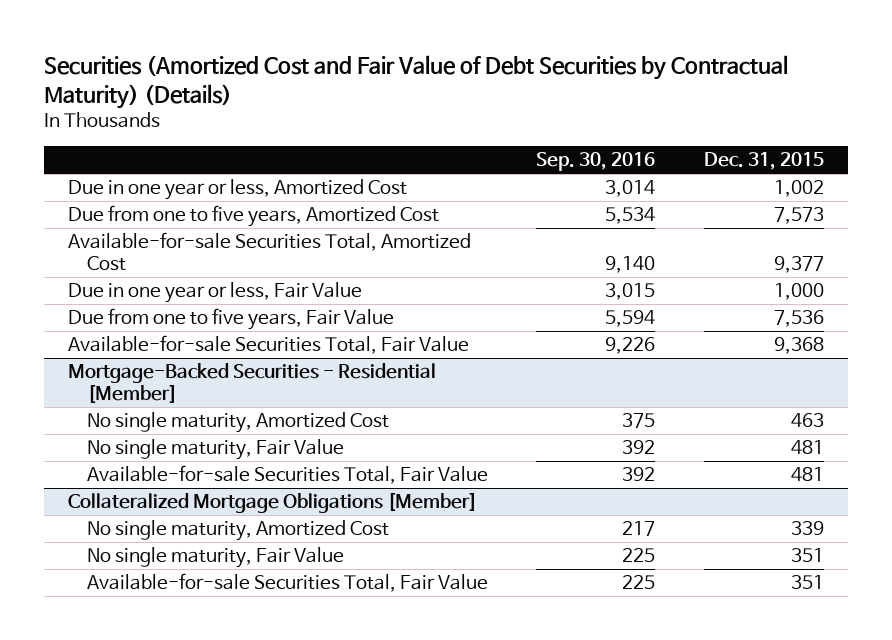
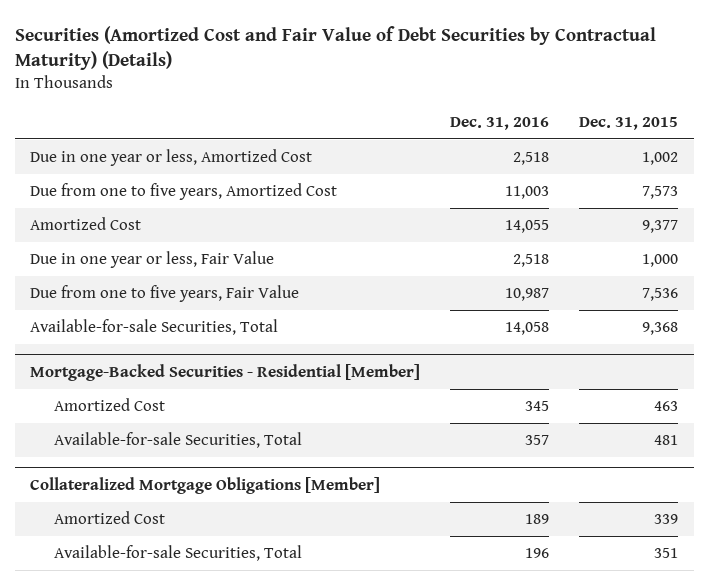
- | Sep. 30, 2016 | Dec. 31, 2015
+ | Dec. 31, 2016 | Dec. 31, 2015
- Available-for-sale Securities Total, Amortized Cost | 9,140 | 9,377
+ Amortized Cost | 14,055 | 9,377
- Available-for-sale Securities Total, Fair Value | 9,226 | 9,368
+ Available-for-sale Securities, Total | 14,058 | 9,368
@ Mortgage-Backed Securities - Residential [Member]
- No single maturity, Amortized Cost | 375 | 463
- No single maturity, Fair Value | 392 | 481
- Available-for-sale Securities Total, Fair Value | 392 | 481
+ Amortized Cost | 345 | 463
+ Available-for-sale Securities, Total | 357 | 481
@ Collateralized Mortgage Obligations [Member]
- No single maturity, Amortized Cost | 217 | 339
- No single maturity, Fair Value | 225 | 351
- Available-for-sale Securities Total, Fair Value | 225 | 351
+ Amortized Cost | 189 | 339
+ Available-for-sale Securities, Total | 196 | 351

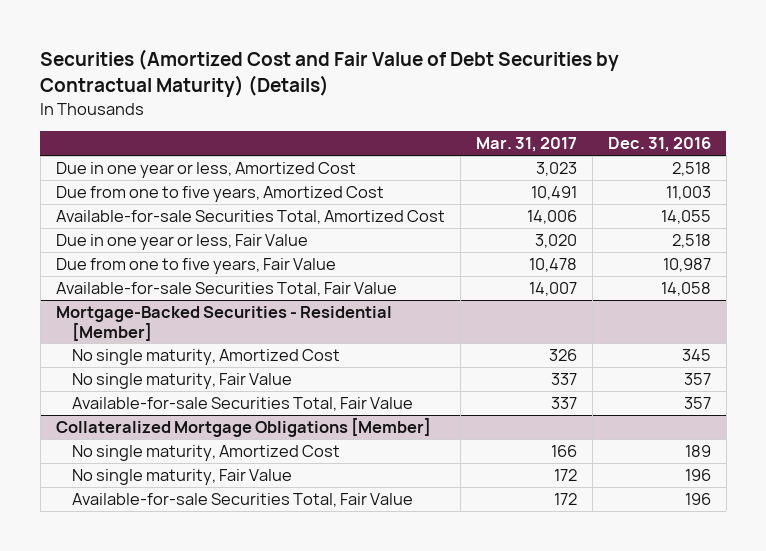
- | Dec. 31, 2016 | Dec. 31, 2015
+ | Mar. 31, 2017 | Dec. 31, 2016
- Amortized Cost | 14,055 | 9,377
+ Available-for-sale Securities Total, Amortized Cost | 14,006 | 14,055
- Available-for-sale Securities, Total | 14,058 | 9,368
+ Available-for-sale Securities Total, Fair Value | 14,007 | 14,058
@ Mortgage-Backed Securities - Residential [Member]
- Amortized Cost | 345 | 463
- Available-for-sale Securities, Total | 357 | 481
+ No single maturity, Amortized Cost | 326 | 345
+ No single maturity, Fair Value | 337 | 357
+ Available-for-sale Securities Total, Fair Value | 337 | 357
@ Collateralized Mortgage Obligations [Member]
- Amortized Cost | 189 | 339
- Available-for-sale Securities, Total | 196 | 351
+ No single maturity, Amortized Cost | 166 | 189
+ No single maturity, Fair Value | 172 | 196
+ Available-for-sale Securities Total, Fair Value | 172 | 196

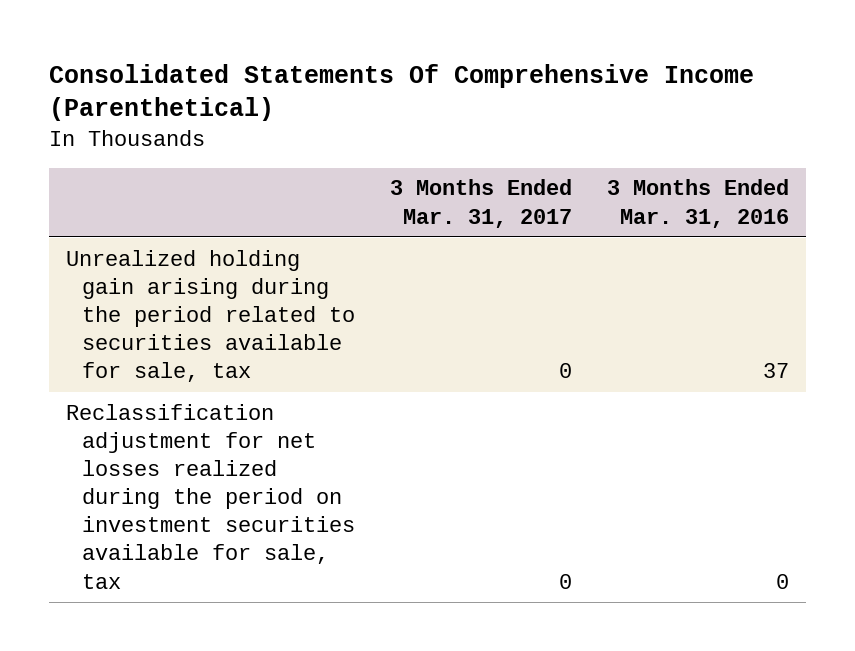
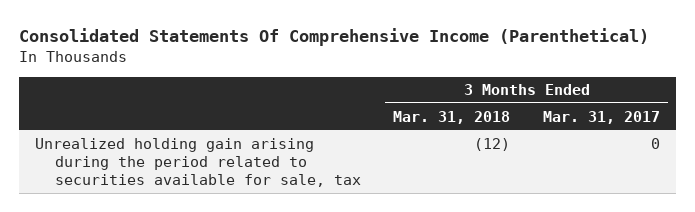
- | 3 Months Ended Mar. 31, 2017 | 3 Months Ended Mar. 31, 2016
+ | 3 Months Ended Mar. 31, 2018 | 3 Months Ended Mar. 31, 2017
- Reclassification adjustment for net losses realized during the period on investment securities available for sale, tax | 0 | 0

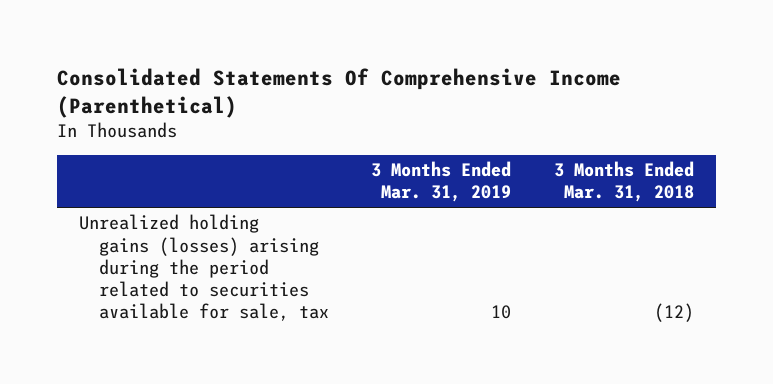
- | 3 Months Ended Mar. 31, 2018 | 3 Months Ended Mar. 31, 2017
+ | 3 Months Ended Mar. 31, 2019 | 3 Months Ended Mar. 31, 2018
- Unrealized holding gain arising during the period related to securities available for sale, tax | (12) | 0
+ Unrealized holding gains (losses) arising during the period related to securities available for sale, tax | 10 | (12)

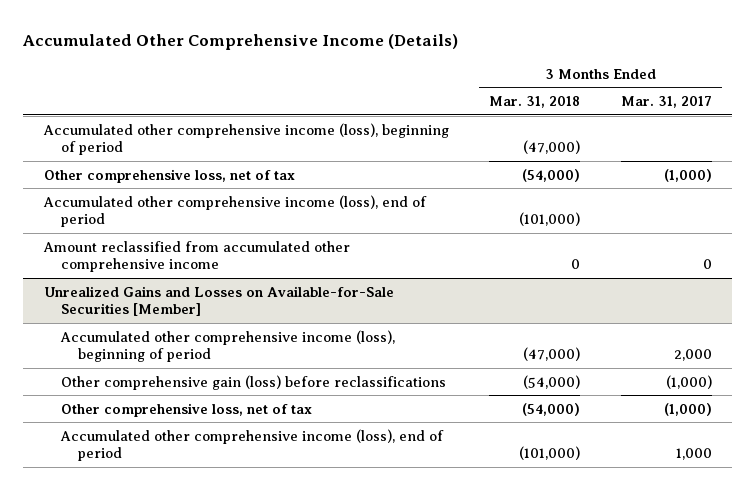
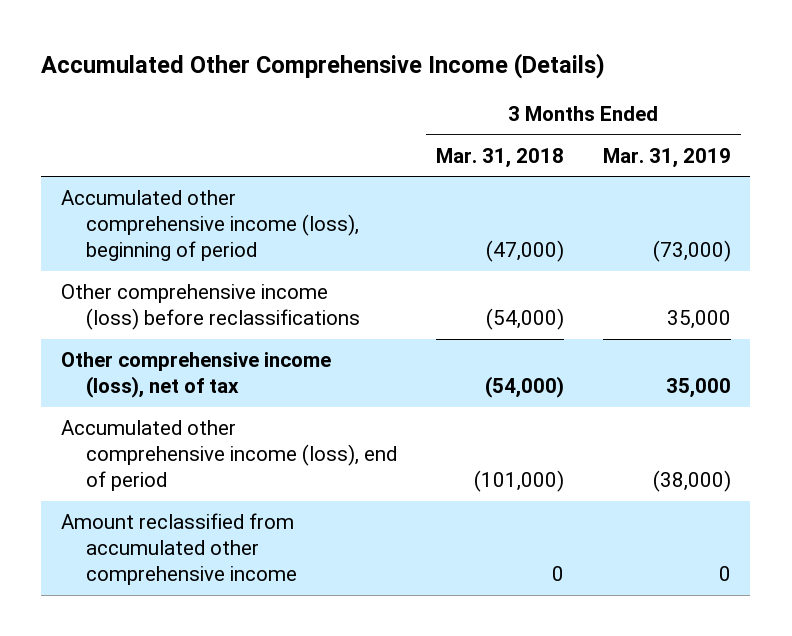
- | 3 Months Ended Mar. 31, 2018 | 3 Months Ended Mar. 31, 2017
+ | 3 Months Ended Mar. 31, 2018 | 3 Months Ended Mar. 31, 2019
- Other comprehensive loss, net of tax | (54,000) | (1,000)
+ Other comprehensive income (loss) before reclassifications | (54,000) | 35,000
+ Other comprehensive income (loss), net of tax | (54,000) | 35,000
- Unrealized Gains and Losses on Available-for-Sale Securities [Member]
- Accumulated other comprehensive income (loss), beginning of period | (47,000) | 2,000
- Other comprehensive gain (loss) before reclassifications | (54,000) | (1,000)
- Other comprehensive loss, net of tax | (54,000) | (1,000)
- Accumulated other comprehensive income (loss), end of period | (101,000) | 1,000

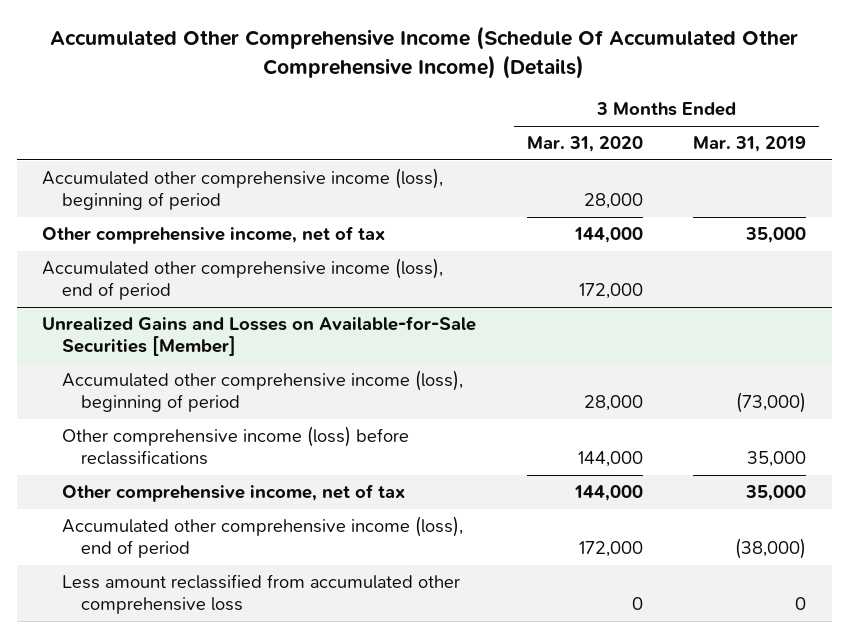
- Accumulated Other Comprehensive Income (Details)
+ Accumulated Other Comprehensive Income (Schedule Of Accumulated Other Comprehensive Income) (Details)
- | 3 Months Ended Mar. 31, 2018 | 3 Months Ended Mar. 31, 2019
+ | 3 Months Ended Mar. 31, 2020 | 3 Months Ended Mar. 31, 2019
+ Accumulated other comprehensive income (loss), beginning of period | 28,000 |
+ Other comprehensive income, net of tax | 144,000 | 35,000
+ Accumulated other comprehensive income (loss), end of period | 172,000 |
+ Unrealized Gains and Losses on Available-for-Sale Securities [Member]
- Other comprehensive income (loss), net of tax | (54,000) | 35,000
+ Other comprehensive income, net of tax | 144,000 | 35,000
- Amount reclassified from accumulated other comprehensive income | 0 | 0
+ Less amount reclassified from accumulated other comprehensive loss | 0 | 0

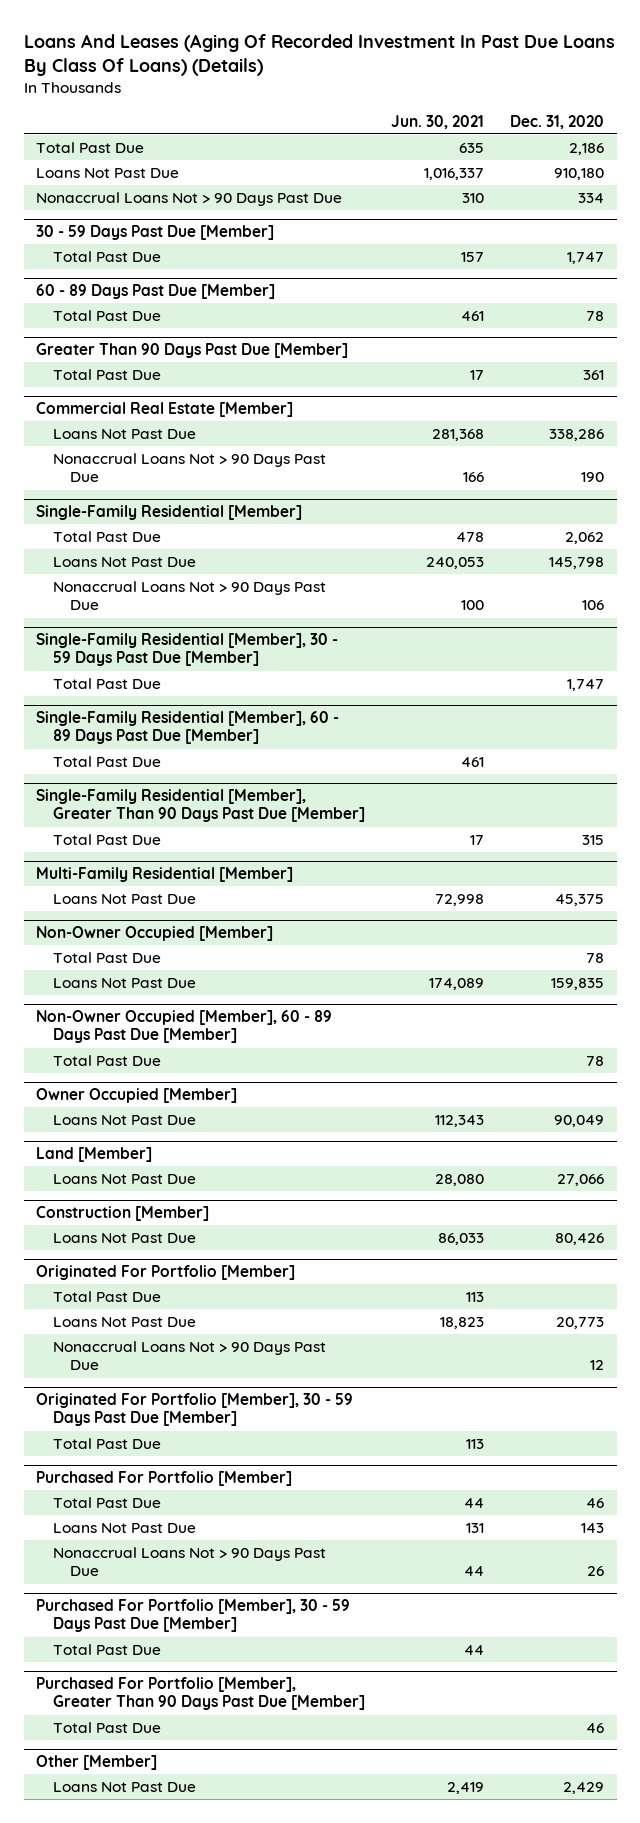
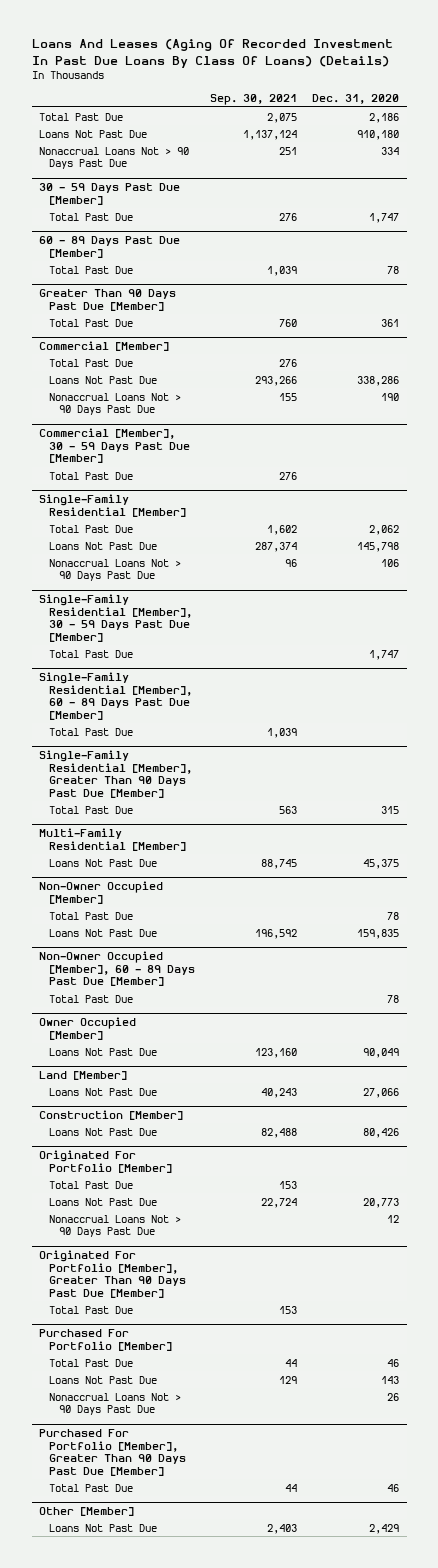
- | Jun. 30, 2021 | Dec. 31, 2020
+ | Sep. 30, 2021 | Dec. 31, 2020
- Commercial Real Estate [Member]
+ Commercial [Member]
+ Total Past Due | 276 |
+ Commercial [Member], 30 - 59 Days Past Due [Member]
+ Total Past Due | 276 |
- Originated For Portfolio [Member], 30 - 59 Days Past Due [Member]
+ Originated For Portfolio [Member], Greater Than 90 Days Past Due [Member]
- Purchased For Portfolio [Member], 30 - 59 Days Past Due [Member]
- Total Past Due | 44 |

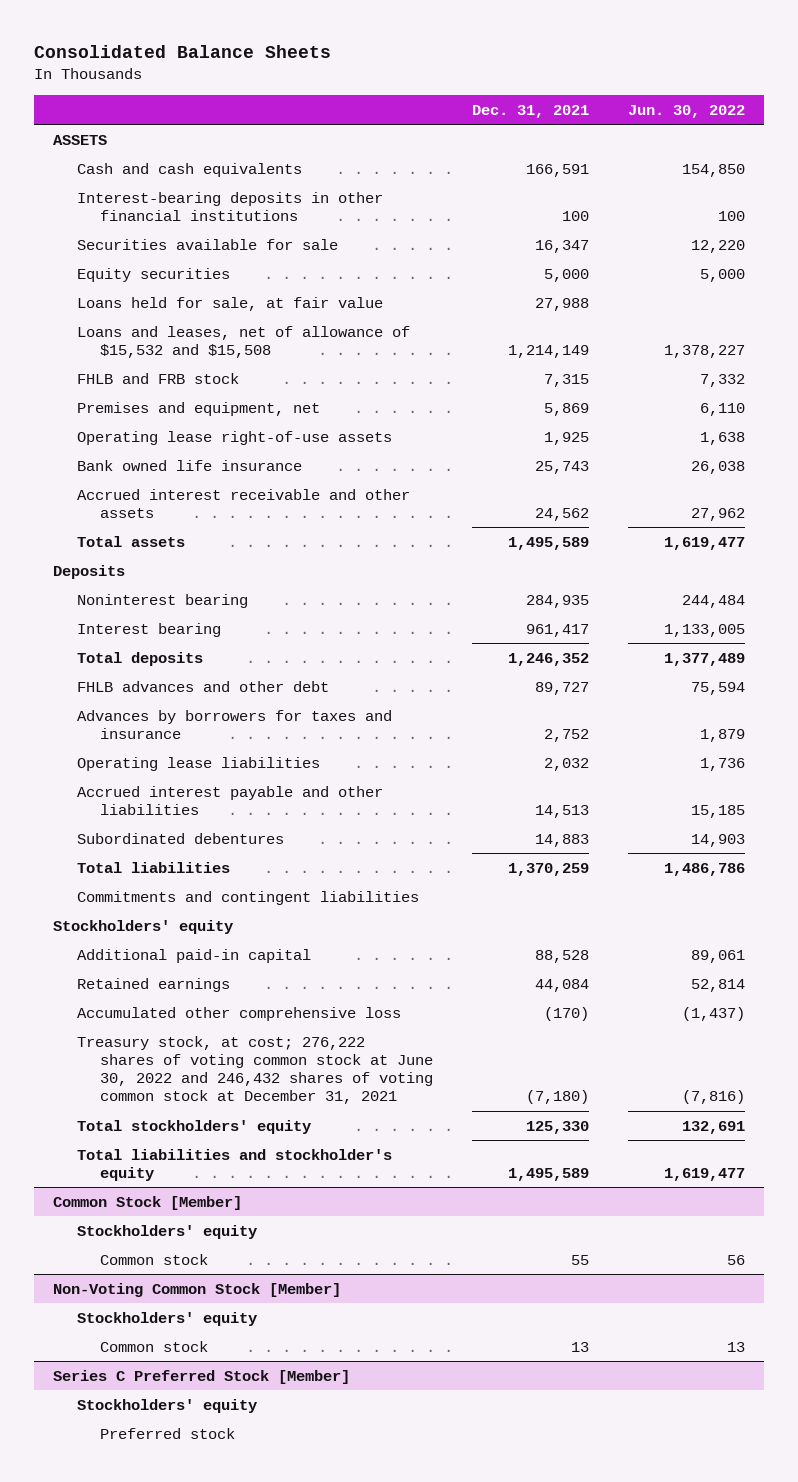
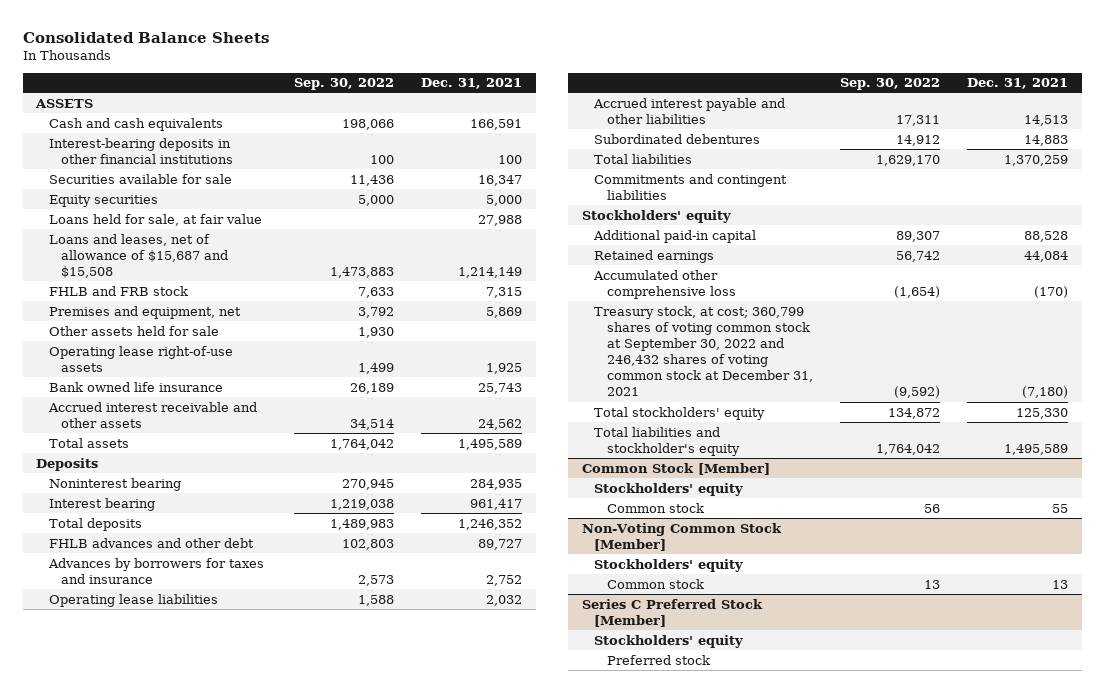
- | Dec. 31, 2021 | Jun. 30, 2022
+ | Sep. 30, 2022 | Dec. 31, 2021
- Loans and leases, net of allowance of $15,532 and $15,508 | 1,214,149 | 1,378,227
+ Loans and leases, net of allowance of $15,687 and $15,508 | 1,473,883 | 1,214,149
+ Other assets held for sale | 1,930 |
- Treasury stock, at cost; 276,222 shares of voting common stock at June 30, 2022 and 246,432 shares of voting common stock at December 31, 2021 | (7,180) | (7,816)
+ Treasury stock, at cost; 360,799 shares of voting common stock at September 30, 2022 and 246,432 shares of voting common stock at December 31, 2021 | (9,592) | (7,180)

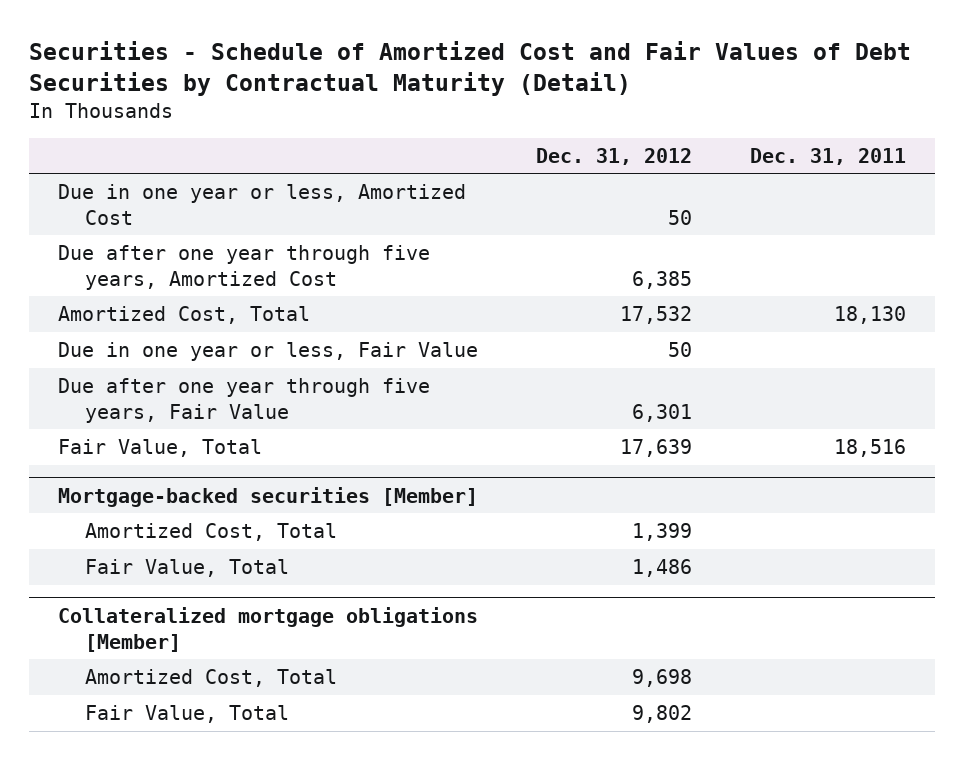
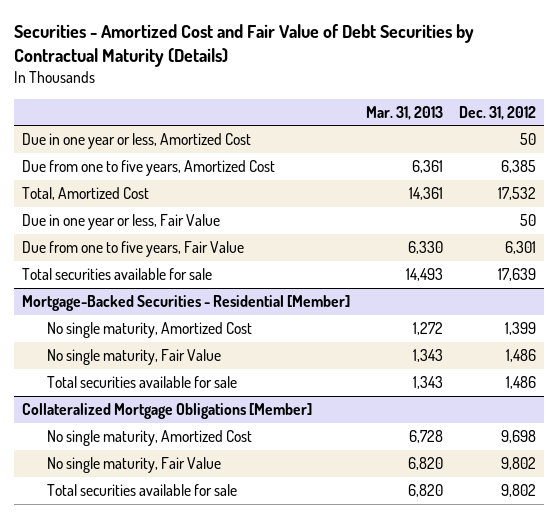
- Securities - Schedule of Amortized Cost and Fair Values of Debt Securities by Contractual Maturity (Detail)
+ Securities - Amortized Cost and Fair Value of Debt Securities by Contractual Maturity (Details)
- | Dec. 31, 2012 | Dec. 31, 2011
+ | Mar. 31, 2013 | Dec. 31, 2012
- Due after one year through five years, Amortized Cost | 6,385 |
- Amortized Cost, Total | 17,532 | 18,130
+ Due from one to five years, Amortized Cost | 6,361 | 6,385
+ Total, Amortized Cost | 14,361 | 17,532
- Due after one year through five years, Fair Value | 6,301 |
- Fair Value, Total | 17,639 | 18,516
- Mortgage-backed securities [Member]
- Amortized Cost, Total | 1,399 |
- Fair Value, Total | 1,486 |
- Collateralized mortgage obligations [Member]
- Amortized Cost, Total | 9,698 |
- Fair Value, Total | 9,802 |
+ Due from one to five years, Fair Value | 6,330 | 6,301
+ Total securities available for sale | 14,493 | 17,639
+ Mortgage-Backed Securities - Residential [Member]
+ No single maturity, Amortized Cost | 1,272 | 1,399
+ No single maturity, Fair Value | 1,343 | 1,486
+ Total securities available for sale | 1,343 | 1,486
+ Collateralized Mortgage Obligations [Member]
+ No single maturity, Amortized Cost | 6,728 | 9,698
+ No single maturity, Fair Value | 6,820 | 9,802
+ Total securities available for sale | 6,820 | 9,802

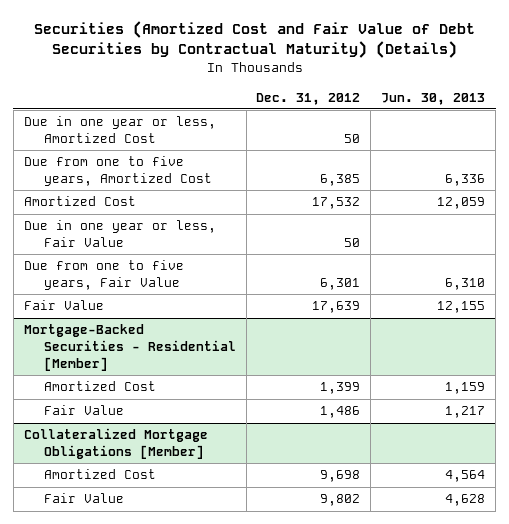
- Securities - Amortized Cost and Fair Value of Debt Securities by Contractual Maturity (Details)
+ Securities (Amortized Cost and Fair Value of Debt Securities by Contractual Maturity) (Details)
- | Mar. 31, 2013 | Dec. 31, 2012
+ | Dec. 31, 2012 | Jun. 30, 2013
- Total, Amortized Cost | 14,361 | 17,532
+ Amortized Cost | 17,532 | 12,059
- Total securities available for sale | 14,493 | 17,639
+ Fair Value | 17,639 | 12,155
@ Mortgage-Backed Securities - Residential [Member]
- No single maturity, Amortized Cost | 1,272 | 1,399
- No single maturity, Fair Value | 1,343 | 1,486
- Total securities available for sale | 1,343 | 1,486
+ Amortized Cost | 1,399 | 1,159
+ Fair Value | 1,486 | 1,217
@ Collateralized Mortgage Obligations [Member]
- No single maturity, Amortized Cost | 6,728 | 9,698
- No single maturity, Fair Value | 6,820 | 9,802
- Total securities available for sale | 6,820 | 9,802
+ Amortized Cost | 9,698 | 4,564
+ Fair Value | 9,802 | 4,628

